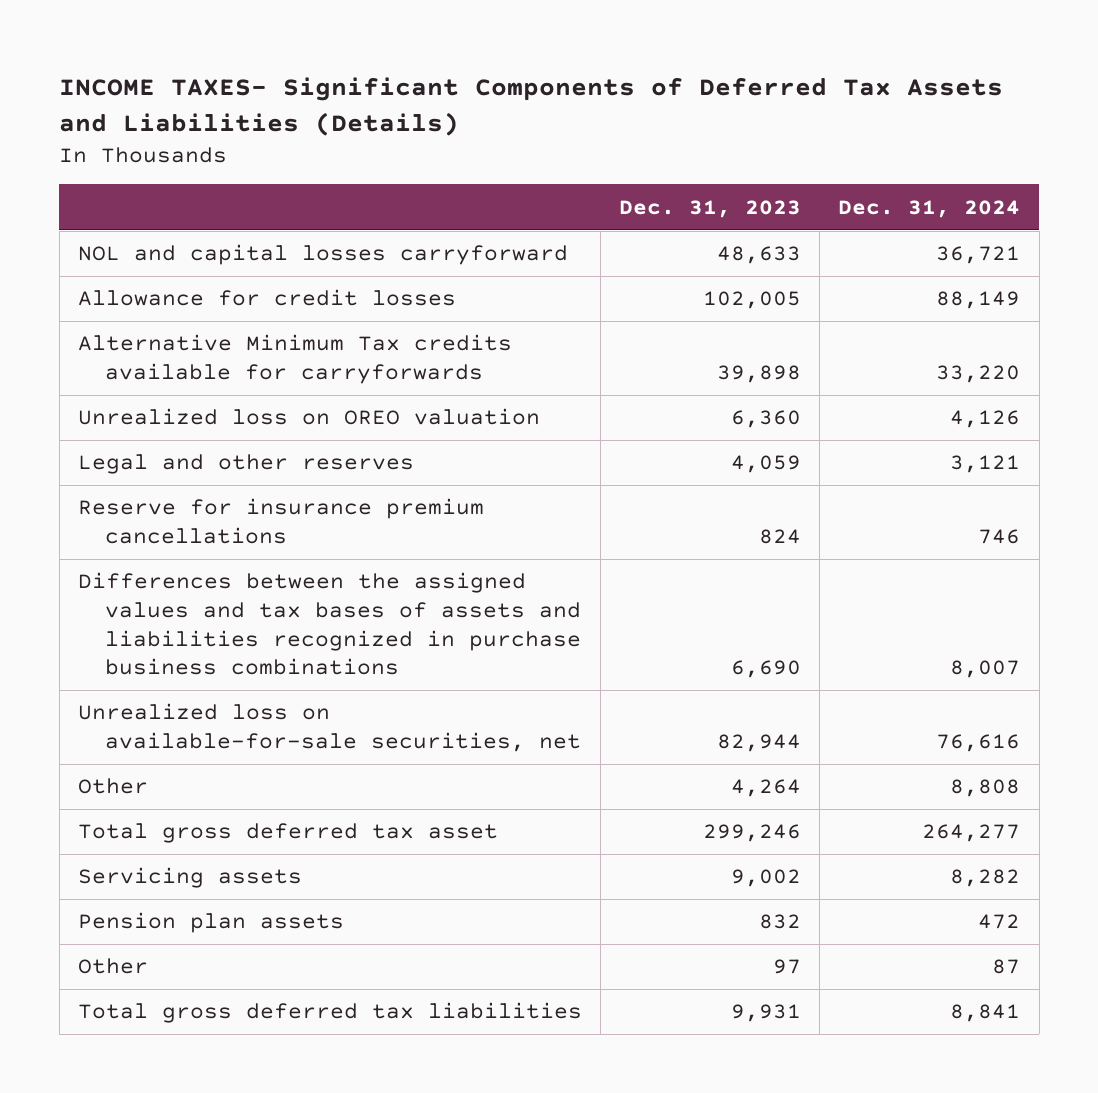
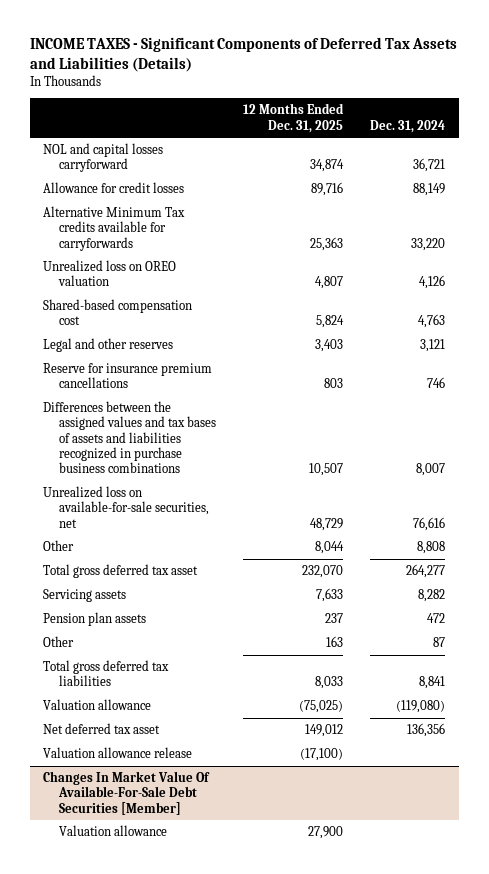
- INCOME TAXES- Significant Components of Deferred Tax Assets and Liabilities (Details)
+ INCOME TAXES - Significant Components of Deferred Tax Assets and Liabilities (Details)
- | Dec. 31, 2023 | Dec. 31, 2024
+ | 12 Months Ended Dec. 31, 2025 | Dec. 31, 2024
+ Shared-based compensation cost | 5,824 | 4,763
+ Valuation allowance | (75,025) | (119,080)
+ Net deferred tax asset | 149,012 | 136,356
+ Valuation allowance release | (17,100) |
+ Changes In Market Value Of Available-For-Sale Debt Securities [Member]
+ Valuation allowance | 27,900 |

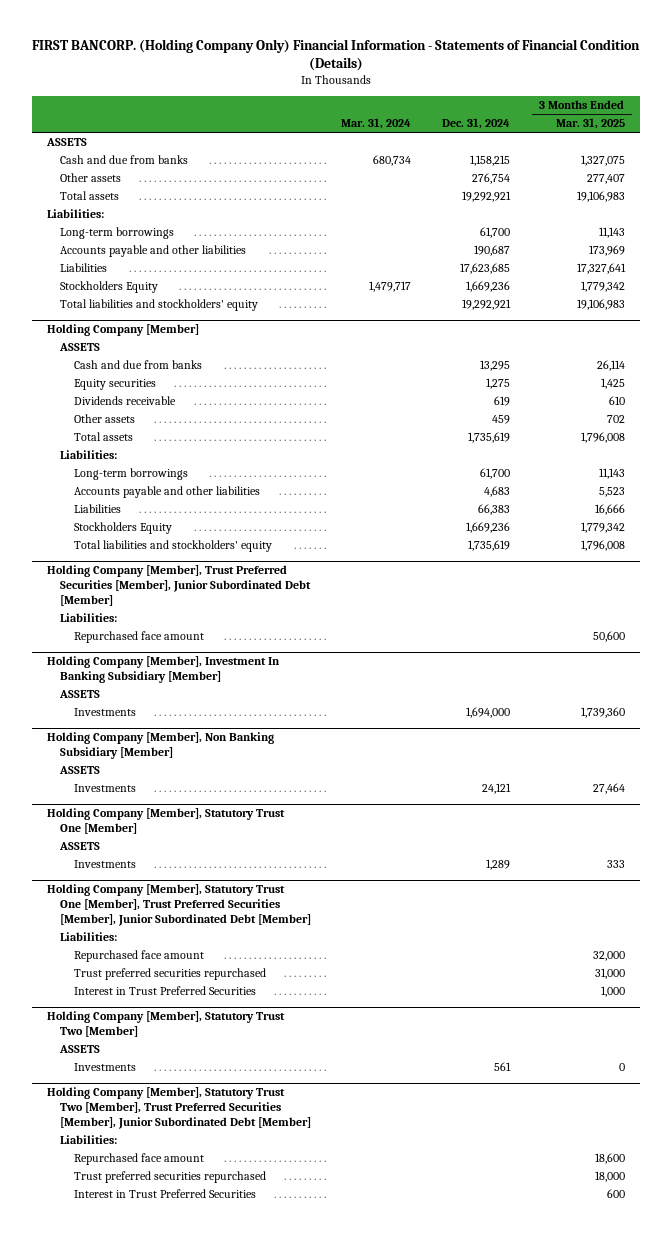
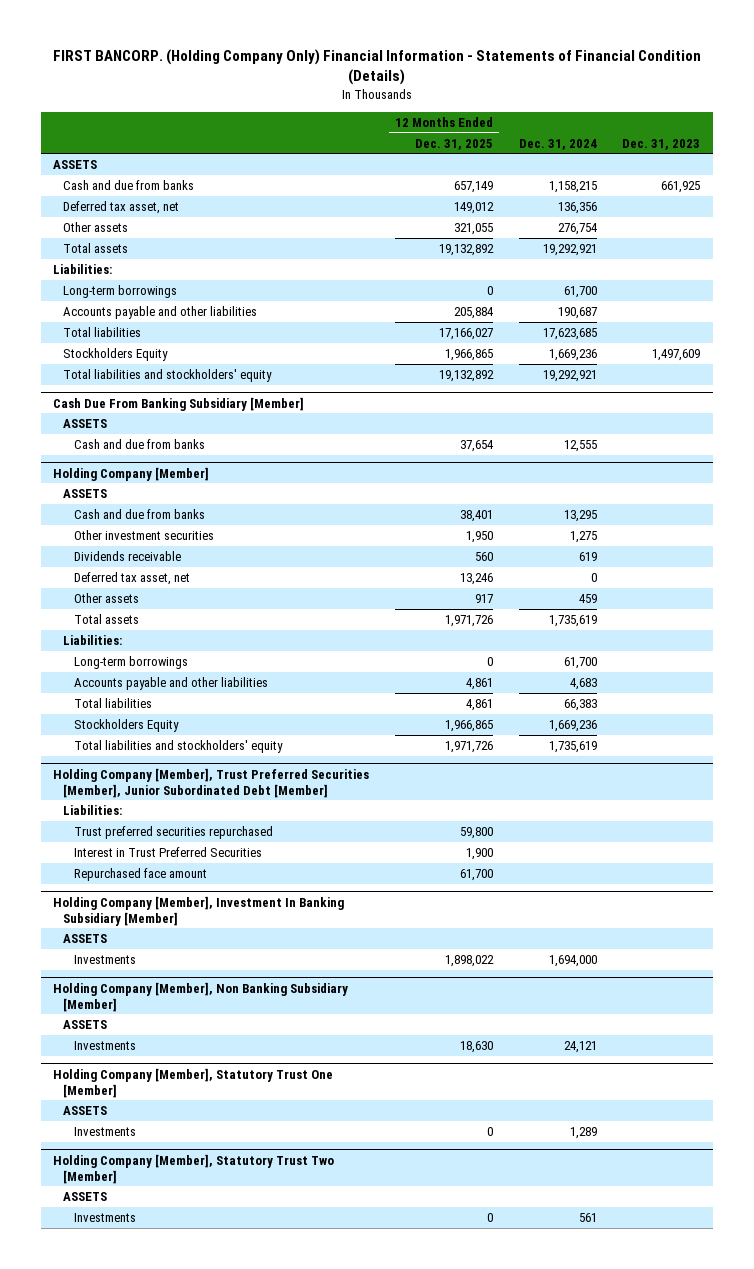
- | Mar. 31, 2024 | Dec. 31, 2024 | 3 Months Ended Mar. 31, 2025
+ | 12 Months Ended Dec. 31, 2025 | Dec. 31, 2024 | Dec. 31, 2023
+ Deferred tax asset, net | 149,012 | 136,356 |
- Liabilities | | 17,623,685 | 17,327,641
+ Total liabilities | 17,166,027 | 17,623,685 |
+ Cash Due From Banking Subsidiary [Member]
+ ASSETS
+ Cash and due from banks | 37,654 | 12,555 |
@ Holding Company [Member]
- Equity securities | | 1,275 | 1,425
+ Other investment securities | 1,950 | 1,275 |
+ Deferred tax asset, net | 13,246 | 0 |
- Liabilities | | 66,383 | 16,666
+ Total liabilities | 4,861 | 66,383 |
@ Holding Company [Member], Trust Preferred Securities [Member], Junior Subordinated Debt [Member]
+ Trust preferred securities repurchased | 59,800 | |
+ Interest in Trust Preferred Securities | 1,900 | |
- Holding Company [Member], Statutory Trust One [Member], Trust Preferred Securities [Member], Junior Subordinated Debt [Member]
- Liabilities:
- Repurchased face amount | | | 32,000
- Trust preferred securities repurchased | | | 31,000
- Interest in Trust Preferred Securities | | | 1,000
- Holding Company [Member], Statutory Trust Two [Member], Trust Preferred Securities [Member], Junior Subordinated Debt [Member]
- Liabilities:
- Repurchased face amount | | | 18,600
- Trust preferred securities repurchased | | | 18,000
- Interest in Trust Preferred Securities | | | 600

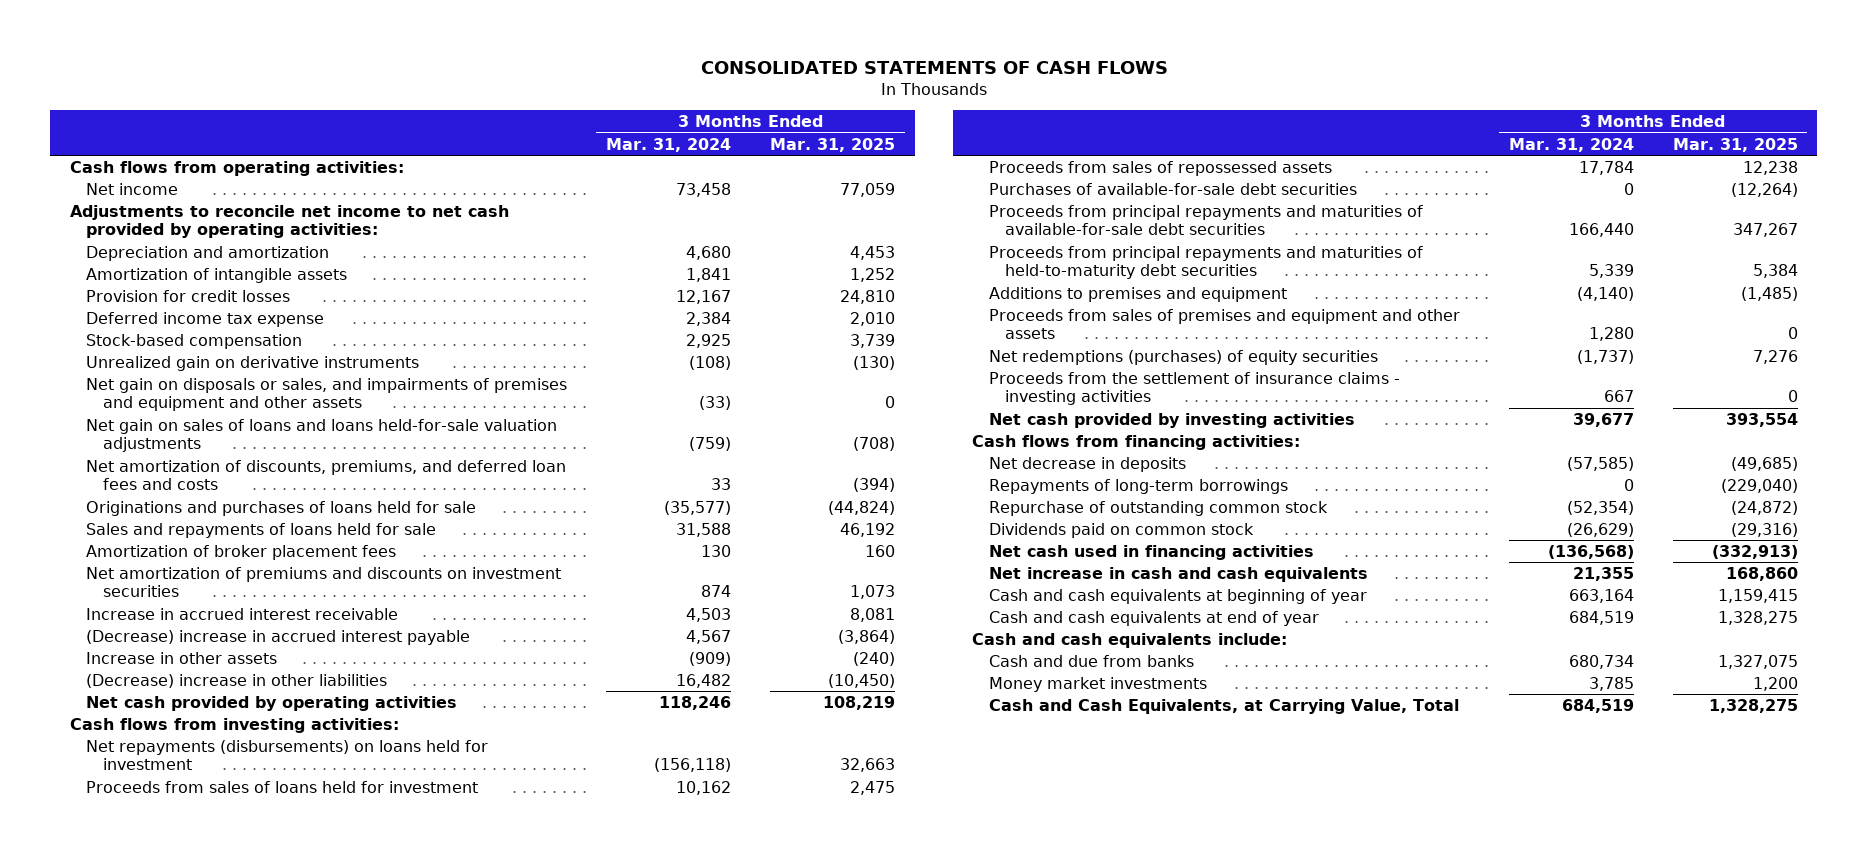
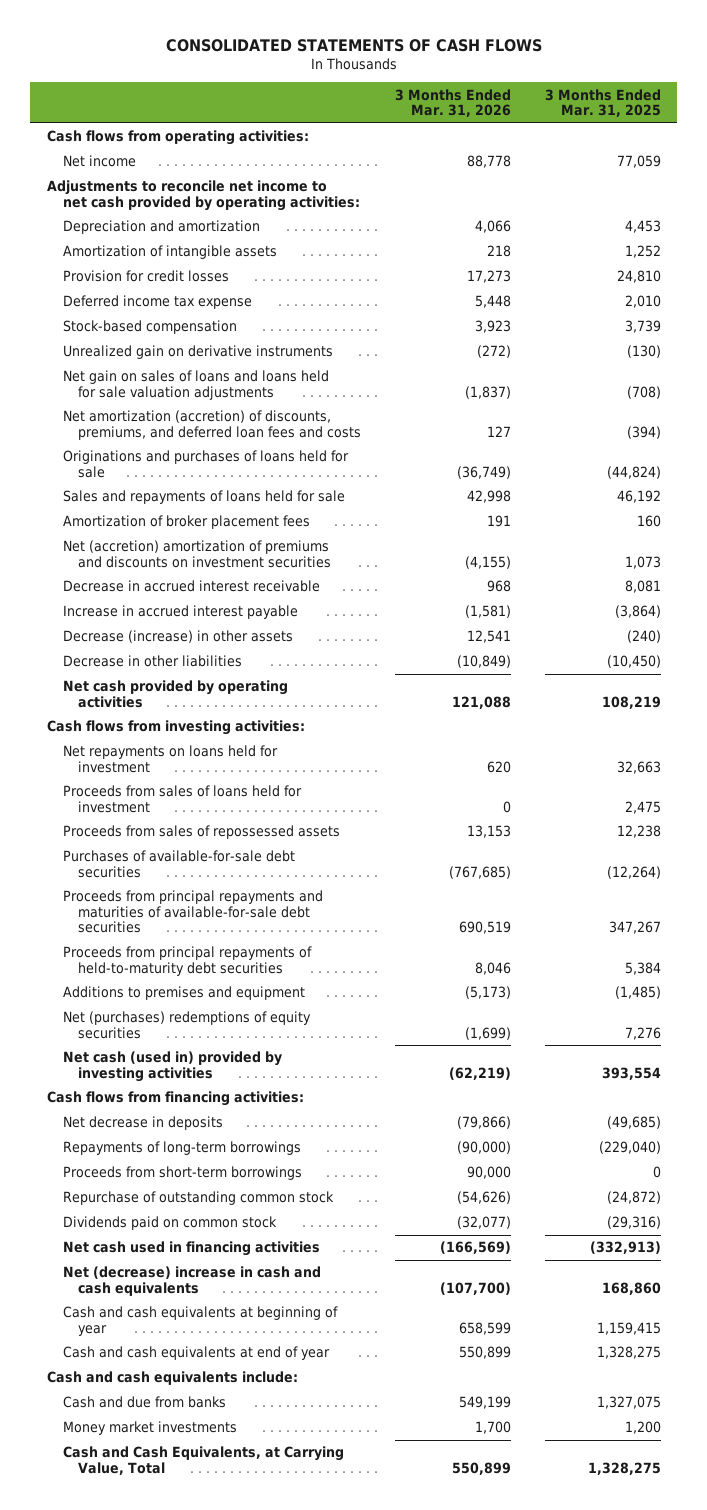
- | 3 Months Ended Mar. 31, 2024 | 3 Months Ended Mar. 31, 2025
+ | 3 Months Ended Mar. 31, 2026 | 3 Months Ended Mar. 31, 2025
- Net gain on disposals or sales, and impairments of premises and equipment and other assets | (33) | 0
- Net gain on sales of loans and loans held-for-sale valuation adjustments | (759) | (708)
- Net amortization of discounts, premiums, and deferred loan fees and costs | 33 | (394)
+ Net gain on sales of loans and loans held for sale valuation adjustments | (1,837) | (708)
+ Net amortization (accretion) of discounts, premiums, and deferred loan fees and costs | 127 | (394)
- Net amortization of premiums and discounts on investment securities | 874 | 1,073
- Increase in accrued interest receivable | 4,503 | 8,081
- (Decrease) increase in accrued interest payable | 4,567 | (3,864)
- Increase in other assets | (909) | (240)
- (Decrease) increase in other liabilities | 16,482 | (10,450)
+ Net (accretion) amortization of premiums and discounts on investment securities | (4,155) | 1,073
+ Decrease in accrued interest receivable | 968 | 8,081
+ Increase in accrued interest payable | (1,581) | (3,864)
+ Decrease (increase) in other assets | 12,541 | (240)
+ Decrease in other liabilities | (10,849) | (10,450)
- Net repayments (disbursements) on loans held for investment | (156,118) | 32,663
+ Net repayments on loans held for investment | 620 | 32,663
- Proceeds from principal repayments and maturities of held-to-maturity debt securities | 5,339 | 5,384
+ Proceeds from principal repayments of held-to-maturity debt securities | 8,046 | 5,384
- Proceeds from sales of premises and equipment and other assets | 1,280 | 0
- Net redemptions (purchases) of equity securities | (1,737) | 7,276
- Proceeds from the settlement of insurance claims - investing activities | 667 | 0
- Net cash provided by investing activities | 39,677 | 393,554
+ Net (purchases) redemptions of equity securities | (1,699) | 7,276
+ Net cash (used in) provided by investing activities | (62,219) | 393,554
+ Proceeds from short-term borrowings | 90,000 | 0
- Net increase in cash and cash equivalents | 21,355 | 168,860
+ Net (decrease) increase in cash and cash equivalents | (107,700) | 168,860

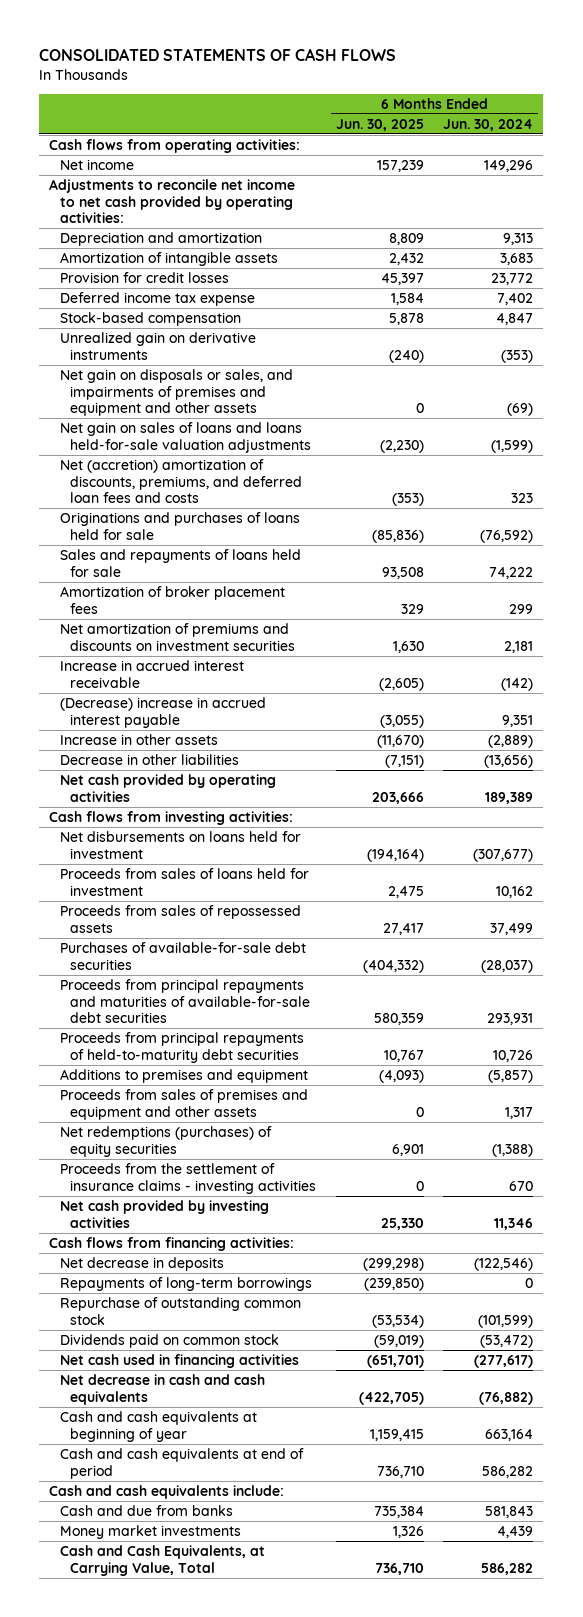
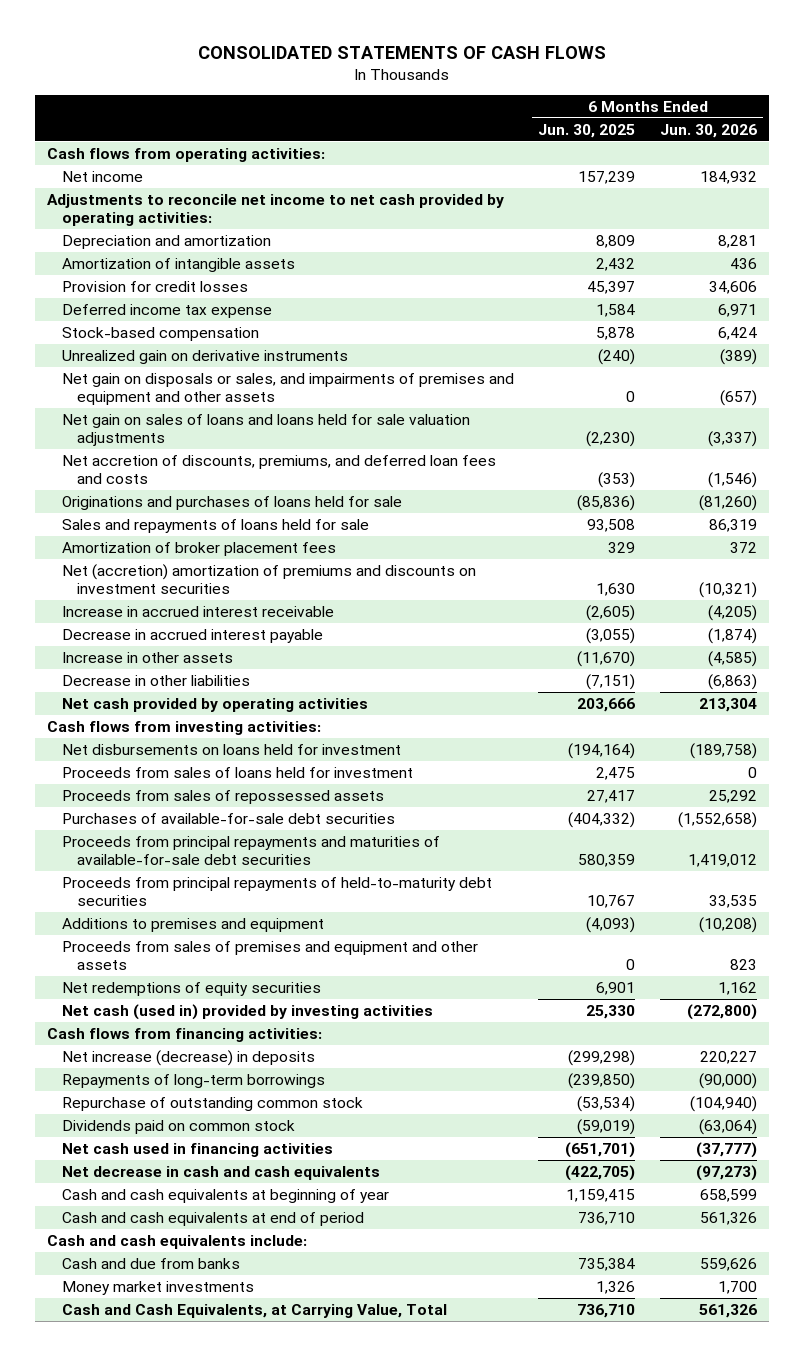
- | 6 Months Ended Jun. 30, 2025 | 6 Months Ended Jun. 30, 2024
+ | 6 Months Ended Jun. 30, 2025 | 6 Months Ended Jun. 30, 2026
- Net gain on sales of loans and loans held-for-sale valuation adjustments | (2,230) | (1,599)
- Net (accretion) amortization of discounts, premiums, and deferred loan fees and costs | (353) | 323
+ Net gain on sales of loans and loans held for sale valuation adjustments | (2,230) | (3,337)
+ Net accretion of discounts, premiums, and deferred loan fees and costs | (353) | (1,546)
- Net amortization of premiums and discounts on investment securities | 1,630 | 2,181
+ Net (accretion) amortization of premiums and discounts on investment securities | 1,630 | (10,321)
- (Decrease) increase in accrued interest payable | (3,055) | 9,351
+ Decrease in accrued interest payable | (3,055) | (1,874)
- Net redemptions (purchases) of equity securities | 6,901 | (1,388)
- Proceeds from the settlement of insurance claims - investing activities | 0 | 670
- Net cash provided by investing activities | 25,330 | 11,346
+ Net redemptions of equity securities | 6,901 | 1,162
+ Net cash (used in) provided by investing activities | 25,330 | (272,800)
- Net decrease in deposits | (299,298) | (122,546)
+ Net increase (decrease) in deposits | (299,298) | 220,227

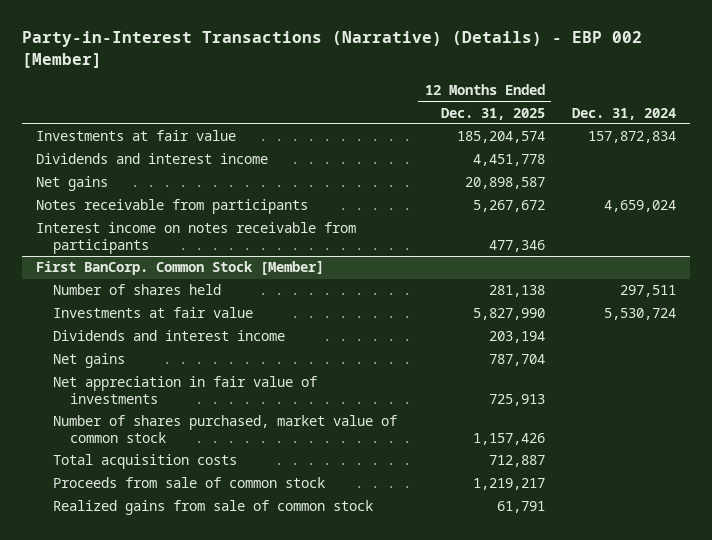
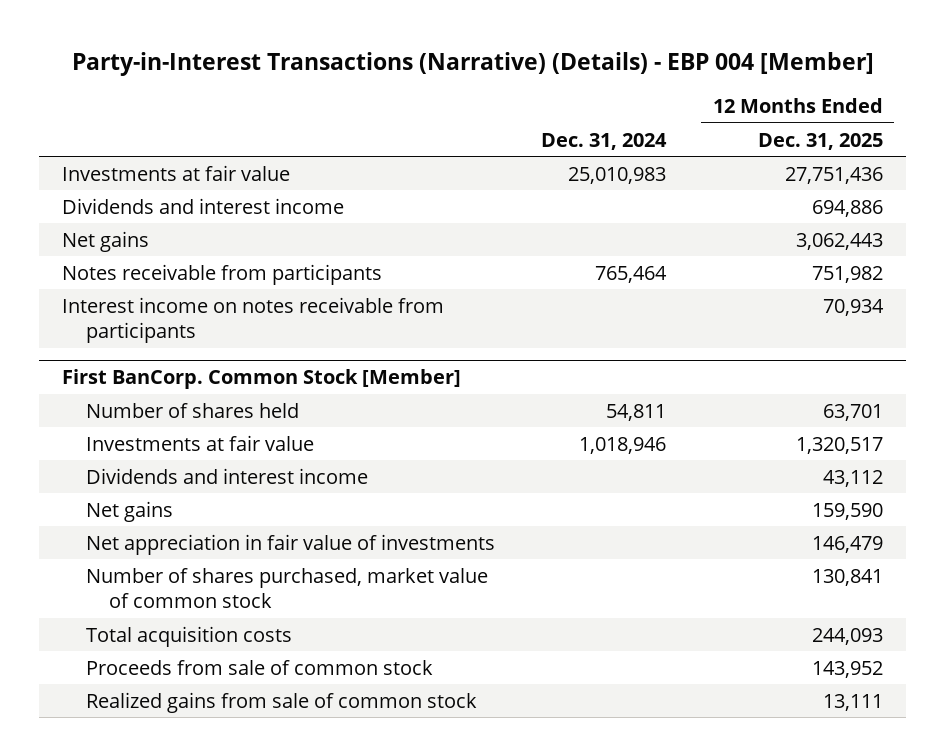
- Party-in-Interest Transactions (Narrative) (Details) - EBP 002 [Member]
+ Party-in-Interest Transactions (Narrative) (Details) - EBP 004 [Member]
- | 12 Months Ended Dec. 31, 2025 | Dec. 31, 2024
+ | Dec. 31, 2024 | 12 Months Ended Dec. 31, 2025
- Investments at fair value | 185,204,574 | 157,872,834
- Dividends and interest income | 4,451,778 |
- Net gains | 20,898,587 |
- Notes receivable from participants | 5,267,672 | 4,659,024
- Interest income on notes receivable from participants | 477,346 |
+ Investments at fair value | 25,010,983 | 27,751,436
+ Dividends and interest income | | 694,886
+ Net gains | | 3,062,443
+ Notes receivable from participants | 765,464 | 751,982
+ Interest income on notes receivable from participants | | 70,934
@ First BanCorp. Common Stock [Member]
- Number of shares held | 281,138 | 297,511
- Investments at fair value | 5,827,990 | 5,530,724
- Dividends and interest income | 203,194 |
- Net gains | 787,704 |
- Net appreciation in fair value of investments | 725,913 |
- Number of shares purchased, market value of common stock | 1,157,426 |
- Total acquisition costs | 712,887 |
- Proceeds from sale of common stock | 1,219,217 |
- Realized gains from sale of common stock | 61,791 |
+ Number of shares held | 54,811 | 63,701
+ Investments at fair value | 1,018,946 | 1,320,517
+ Dividends and interest income | | 43,112
+ Net gains | | 159,590
+ Net appreciation in fair value of investments | | 146,479
+ Number of shares purchased, market value of common stock | | 130,841
+ Total acquisition costs | | 244,093
+ Proceeds from sale of common stock | | 143,952
+ Realized gains from sale of common stock | | 13,111

